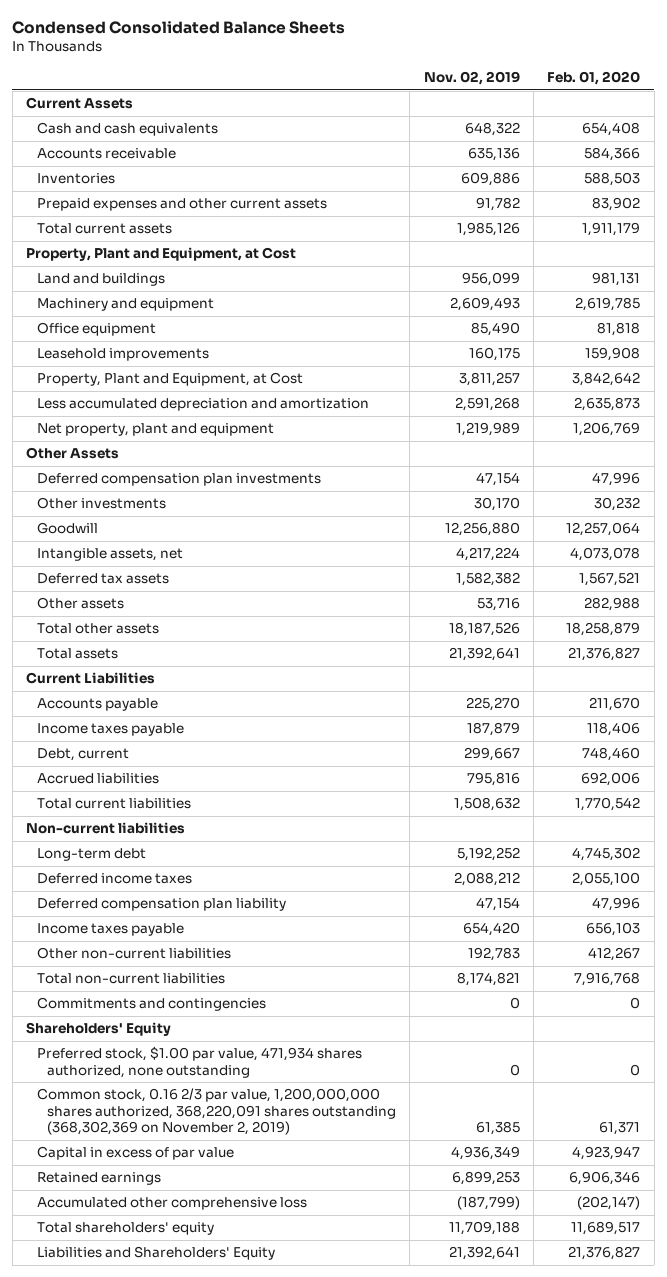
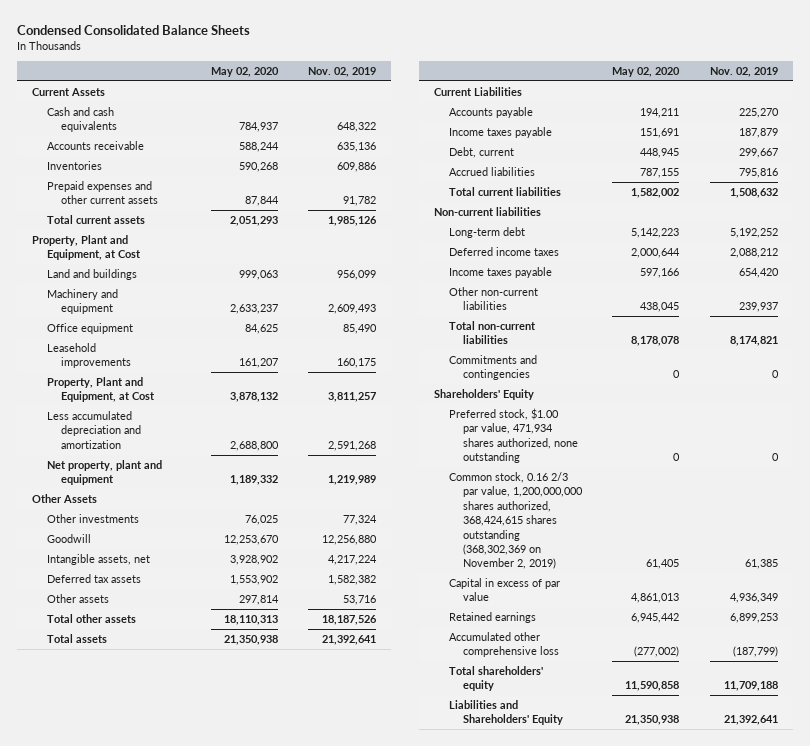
- | Nov. 02, 2019 | Feb. 01, 2020
+ | May 02, 2020 | Nov. 02, 2019
- Deferred compensation plan investments | 47,154 | 47,996
- Other investments | 30,170 | 30,232
+ Other investments | 76,025 | 77,324
- Deferred compensation plan liability | 47,154 | 47,996
- Other non-current liabilities | 192,783 | 412,267
+ Other non-current liabilities | 438,045 | 239,937
- Common stock, 0.16 2/3 par value, 1,200,000,000 shares authorized, 368,220,091 shares outstanding (368,302,369 on November 2, 2019) | 61,385 | 61,371
+ Common stock, 0.16 2/3 par value, 1,200,000,000 shares authorized, 368,424,615 shares outstanding (368,302,369 on November 2, 2019) | 61,405 | 61,385

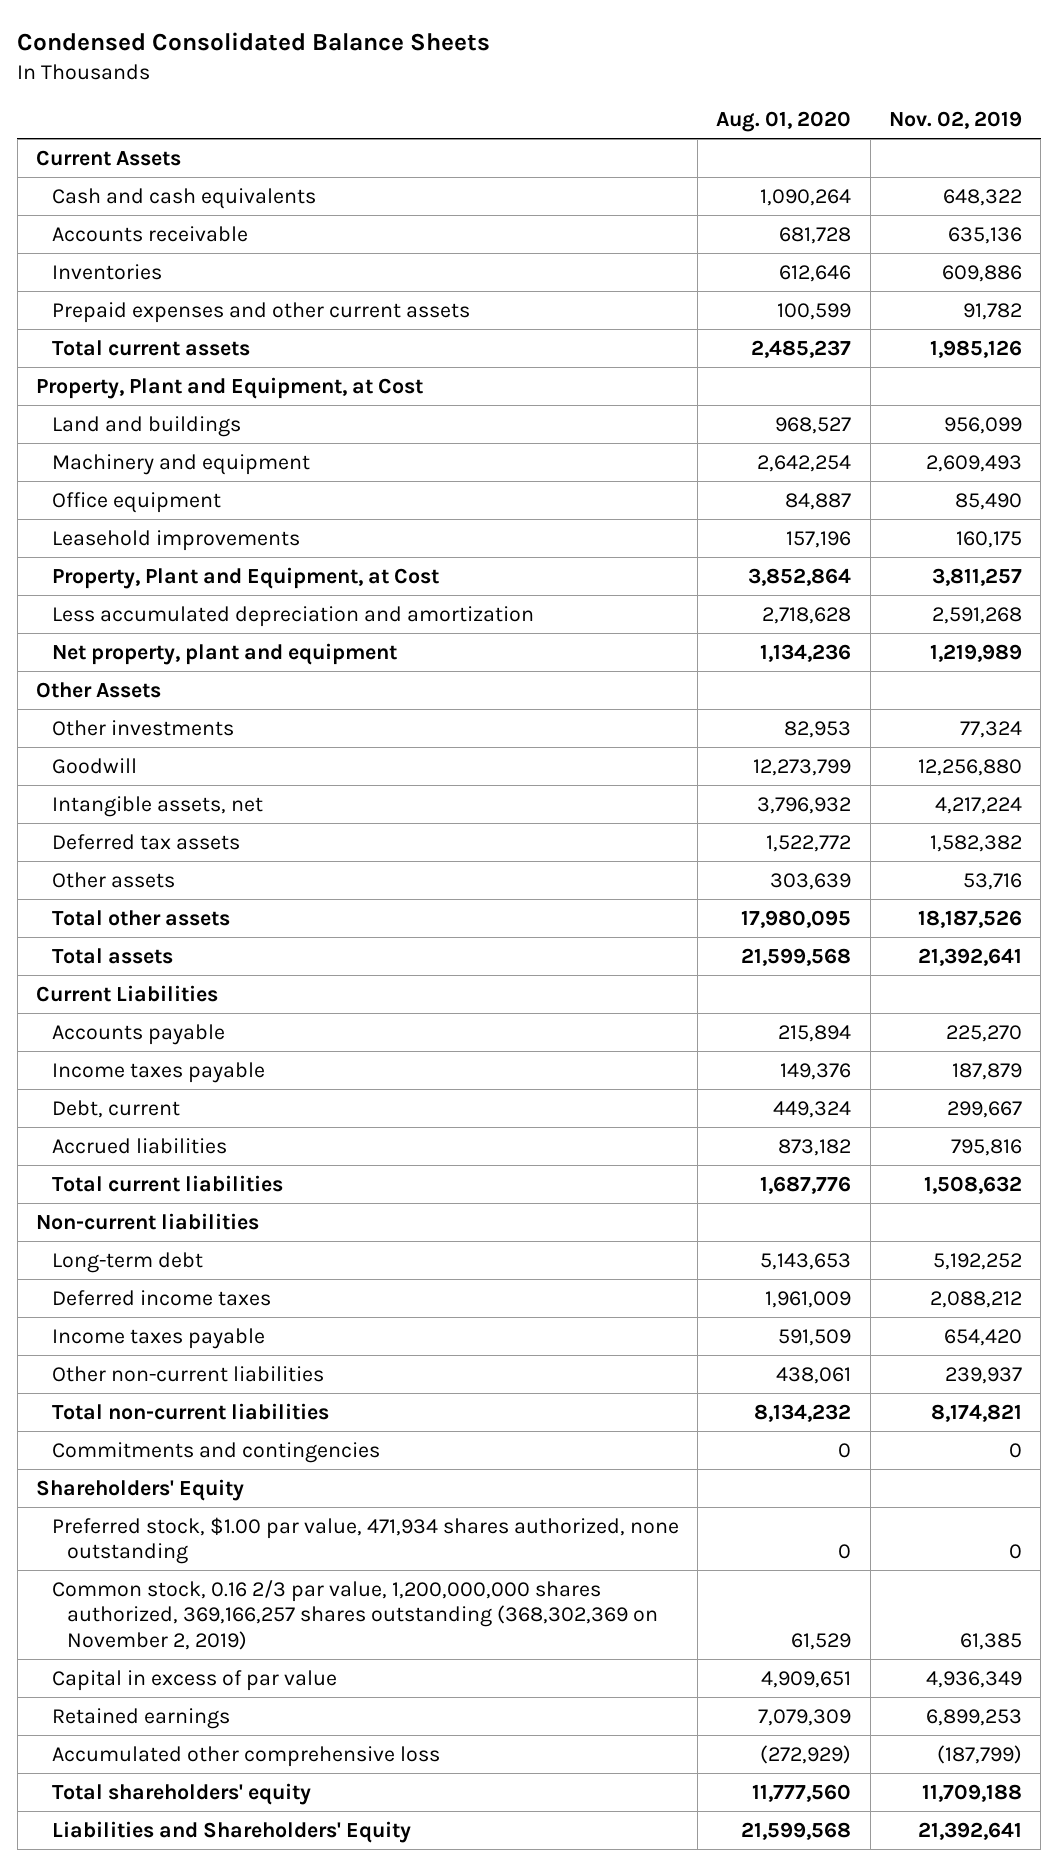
- | May 02, 2020 | Nov. 02, 2019
+ | Aug. 01, 2020 | Nov. 02, 2019
- Common stock, 0.16 2/3 par value, 1,200,000,000 shares authorized, 368,424,615 shares outstanding (368,302,369 on November 2, 2019) | 61,405 | 61,385
+ Common stock, 0.16 2/3 par value, 1,200,000,000 shares authorized, 369,166,257 shares outstanding (368,302,369 on November 2, 2019) | 61,529 | 61,385

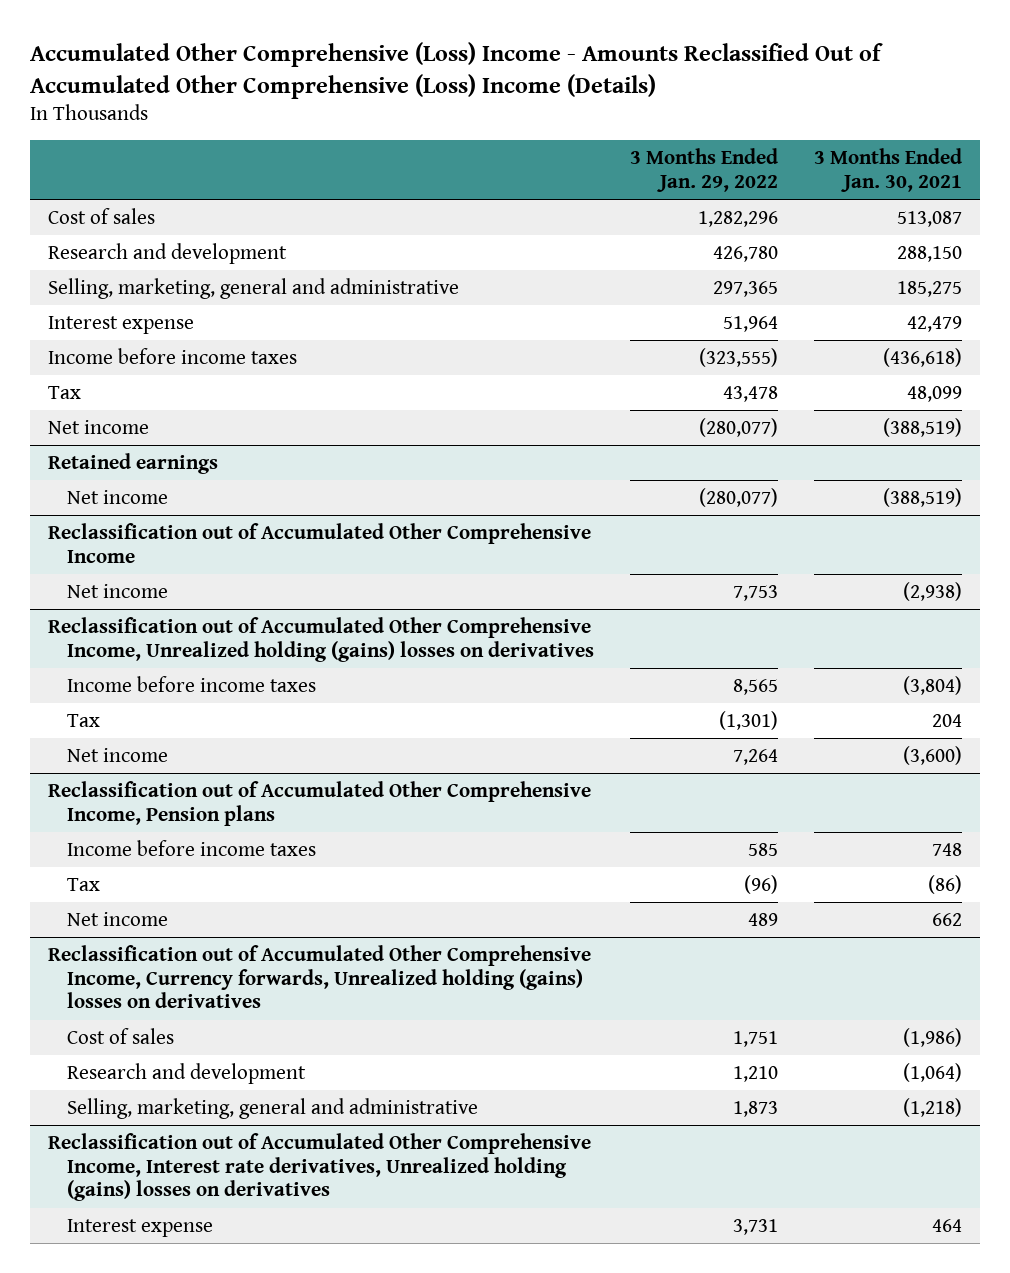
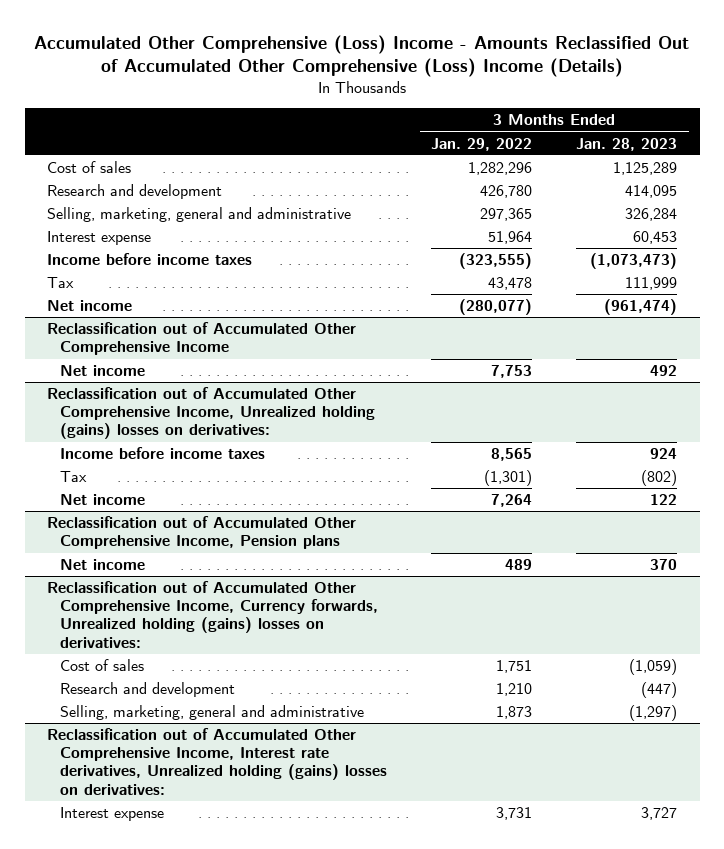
- | 3 Months Ended Jan. 29, 2022 | 3 Months Ended Jan. 30, 2021
+ | 3 Months Ended Jan. 29, 2022 | 3 Months Ended Jan. 28, 2023
- Retained earnings
- Net income | (280,077) | (388,519)
- Reclassification out of Accumulated Other Comprehensive Income, Unrealized holding (gains) losses on derivatives
+ Reclassification out of Accumulated Other Comprehensive Income, Unrealized holding (gains) losses on derivatives:
@ Reclassification out of Accumulated Other Comprehensive Income, Pension plans
- Income before income taxes | 585 | 748
- Tax | (96) | (86)
- Reclassification out of Accumulated Other Comprehensive Income, Currency forwards, Unrealized holding (gains) losses on derivatives
+ Reclassification out of Accumulated Other Comprehensive Income, Currency forwards, Unrealized holding (gains) losses on derivatives:
- Reclassification out of Accumulated Other Comprehensive Income, Interest rate derivatives, Unrealized holding (gains) losses on derivatives
+ Reclassification out of Accumulated Other Comprehensive Income, Interest rate derivatives, Unrealized holding (gains) losses on derivatives:

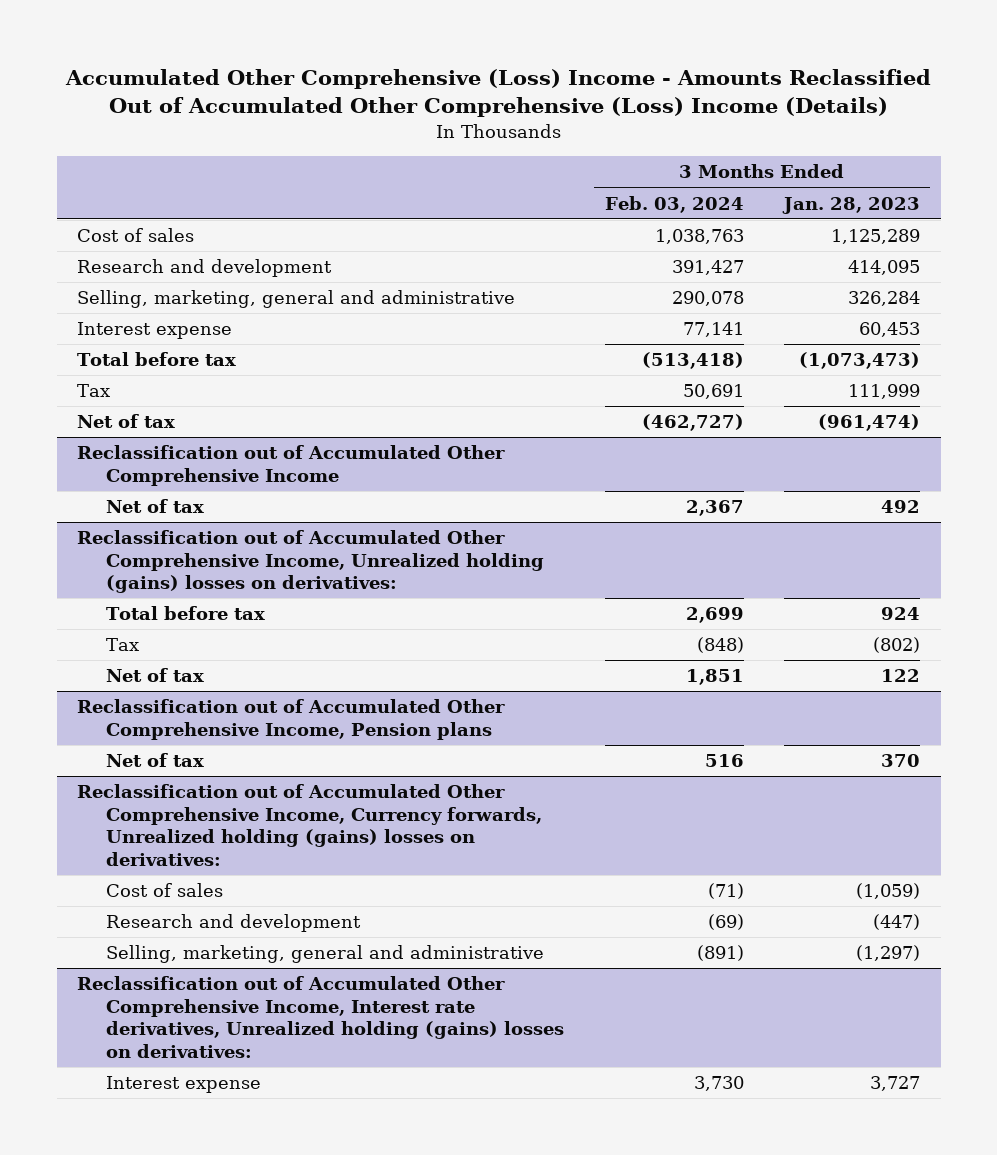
- | 3 Months Ended Jan. 29, 2022 | 3 Months Ended Jan. 28, 2023
+ | 3 Months Ended Feb. 03, 2024 | 3 Months Ended Jan. 28, 2023
- Income before income taxes | (323,555) | (1,073,473)
+ Total before tax | (513,418) | (1,073,473)
- Net income | (280,077) | (961,474)
+ Net of tax | (462,727) | (961,474)
@ Reclassification out of Accumulated Other Comprehensive Income
- Net income | 7,753 | 492
+ Net of tax | 2,367 | 492
@ Reclassification out of Accumulated Other Comprehensive Income, Unrealized holding (gains) losses on derivatives:
- Income before income taxes | 8,565 | 924
+ Total before tax | 2,699 | 924
- Net income | 7,264 | 122
+ Net of tax | 1,851 | 122
@ Reclassification out of Accumulated Other Comprehensive Income, Pension plans
- Net income | 489 | 370
+ Net of tax | 516 | 370

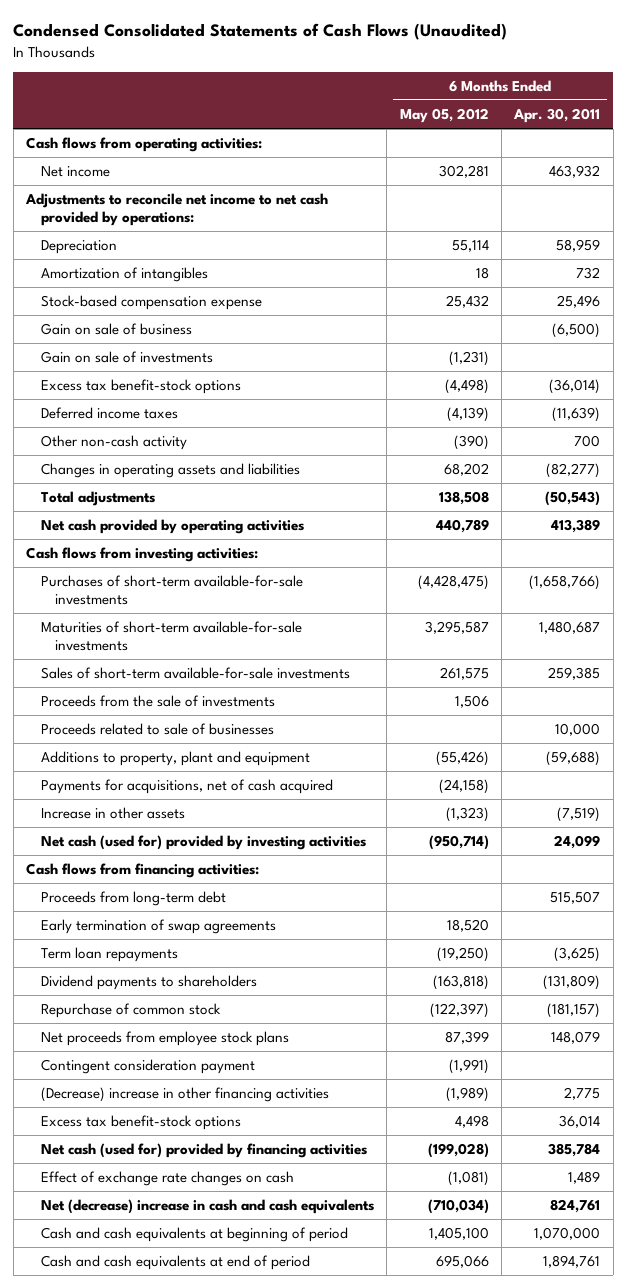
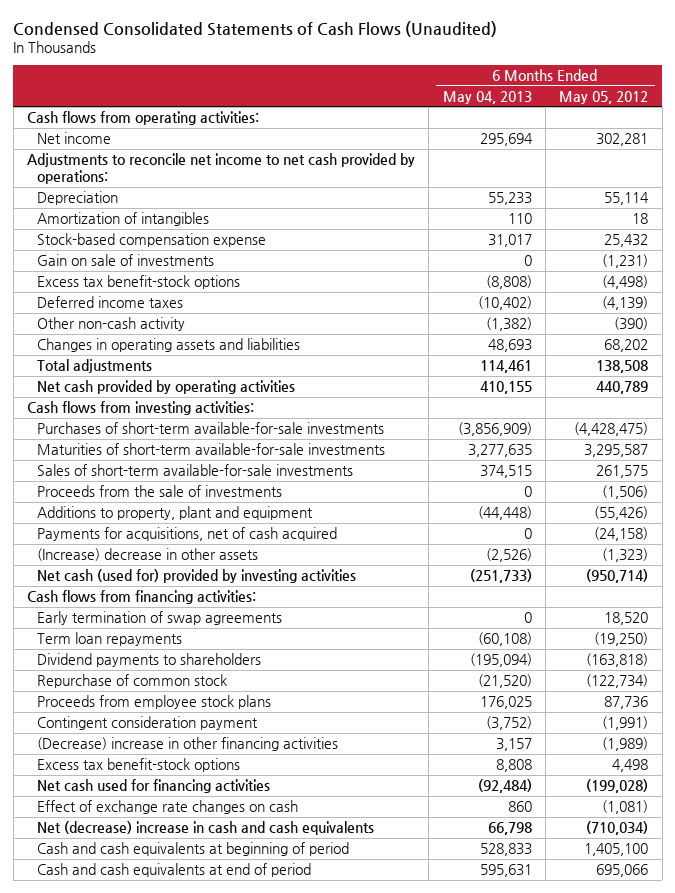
- | 6 Months Ended May 05, 2012 | 6 Months Ended Apr. 30, 2011
+ | 6 Months Ended May 04, 2013 | 6 Months Ended May 05, 2012
- Gain on sale of business | | (6,500)
- Proceeds from the sale of investments | 1,506 |
- Proceeds related to sale of businesses | | 10,000
+ Proceeds from the sale of investments | 0 | (1,506)
- Increase in other assets | (1,323) | (7,519)
+ (Increase) decrease in other assets | (2,526) | (1,323)
- Proceeds from long-term debt | | 515,507
- Repurchase of common stock | (122,397) | (181,157)
- Net proceeds from employee stock plans | 87,399 | 148,079
+ Repurchase of common stock | (21,520) | (122,734)
+ Proceeds from employee stock plans | 176,025 | 87,736
- Net cash (used for) provided by financing activities | (199,028) | 385,784
+ Net cash used for financing activities | (92,484) | (199,028)

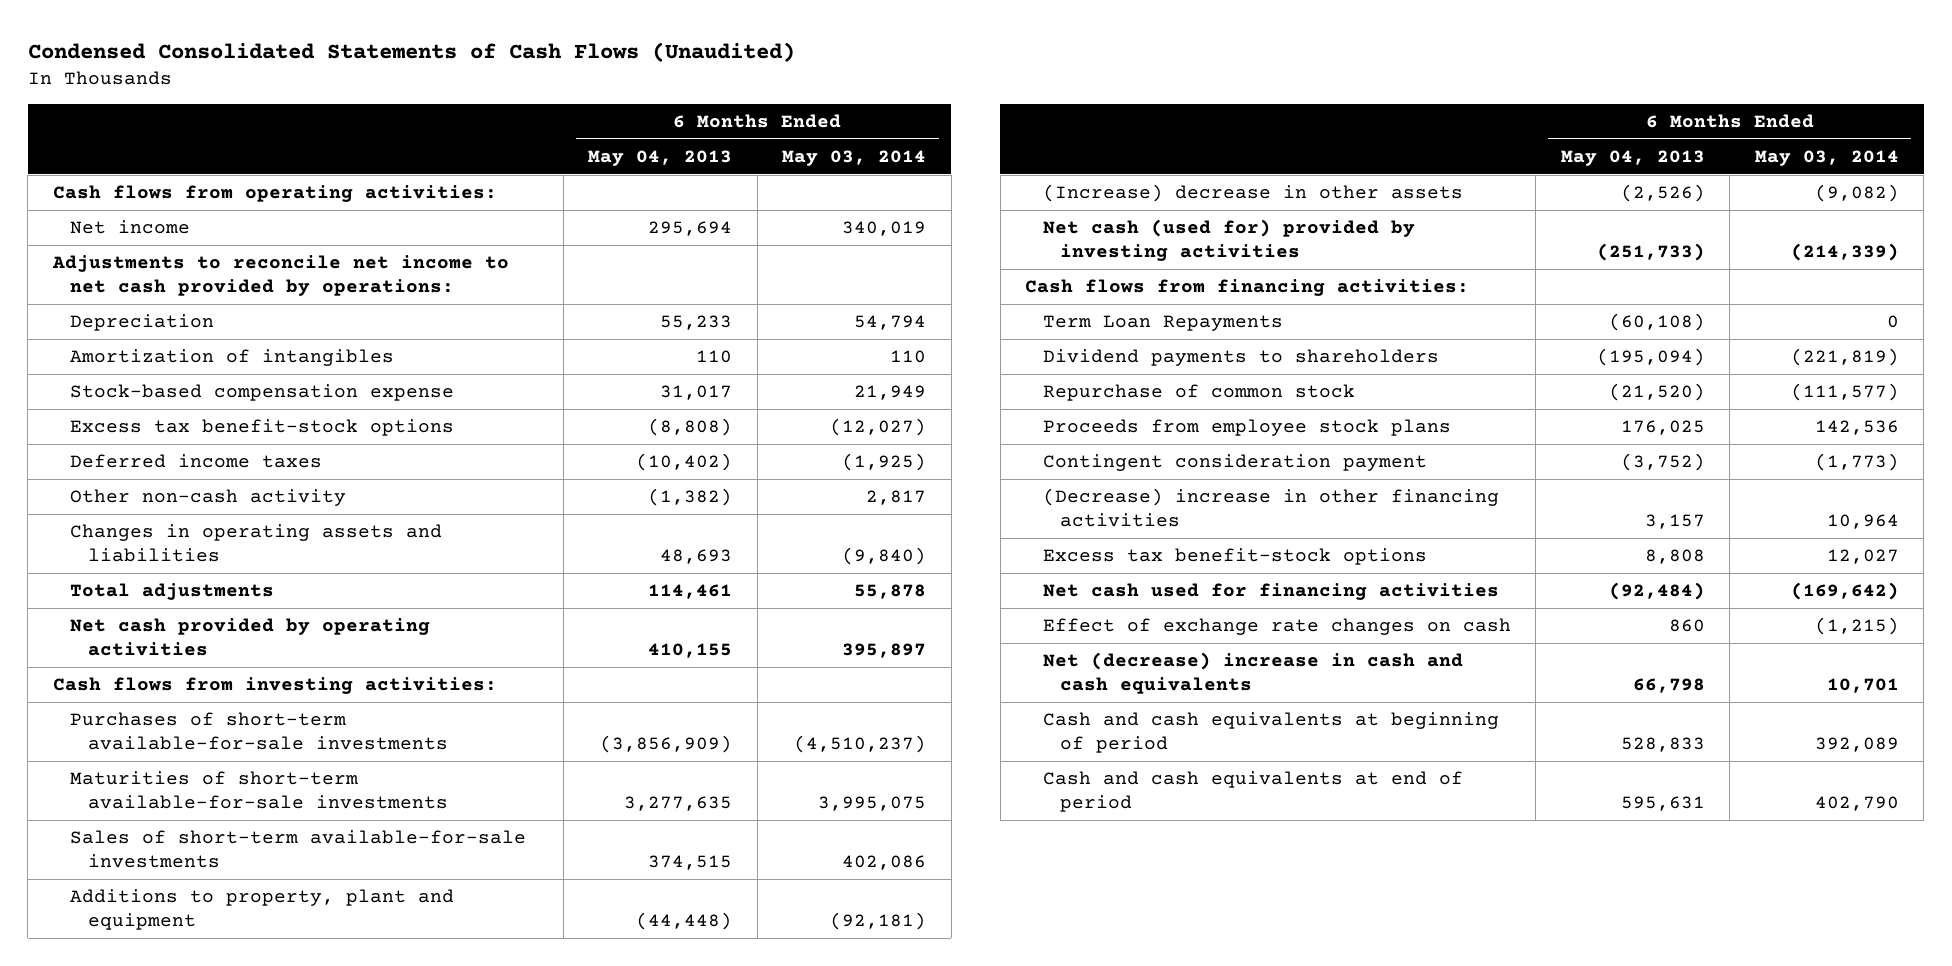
- | 6 Months Ended May 04, 2013 | 6 Months Ended May 05, 2012
+ | 6 Months Ended May 04, 2013 | 6 Months Ended May 03, 2014
- Gain on sale of investments | 0 | (1,231)
- Proceeds from the sale of investments | 0 | (1,506)
- Payments for acquisitions, net of cash acquired | 0 | (24,158)
- Early termination of swap agreements | 0 | 18,520
- Term loan repayments | (60,108) | (19,250)
+ Term Loan Repayments | (60,108) | 0

